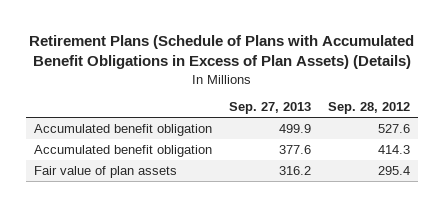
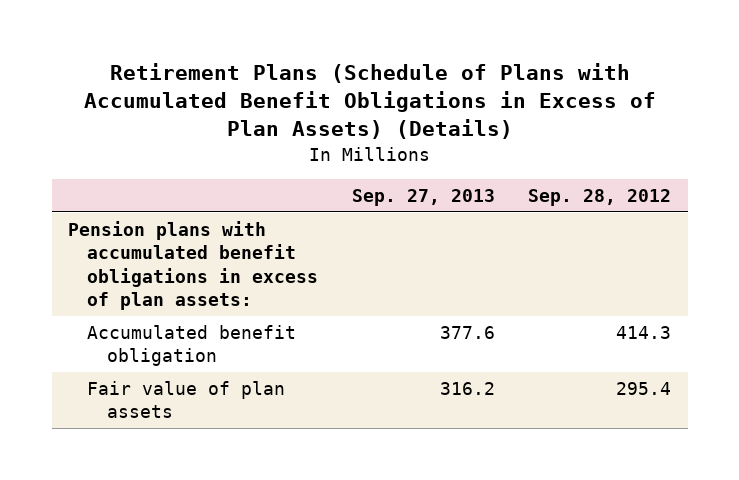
- Accumulated benefit obligation | 499.9 | 527.6
+ Pension plans with accumulated benefit obligations in excess of plan assets:

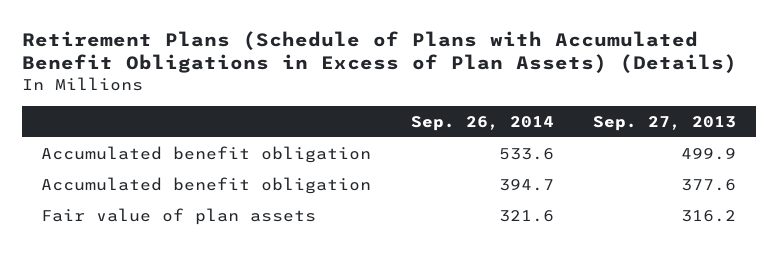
- | Sep. 27, 2013 | Sep. 28, 2012
+ | Sep. 26, 2014 | Sep. 27, 2013
- Pension plans with accumulated benefit obligations in excess of plan assets:
+ Accumulated benefit obligation | 533.6 | 499.9

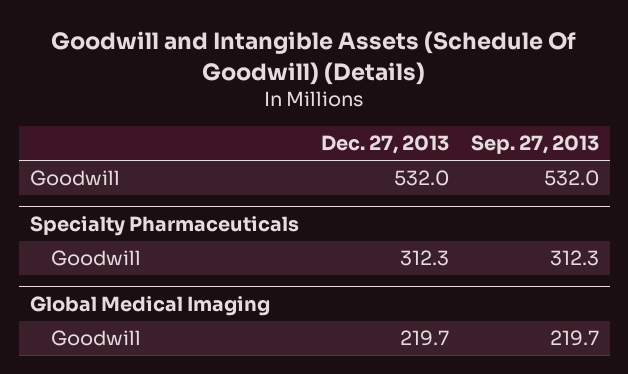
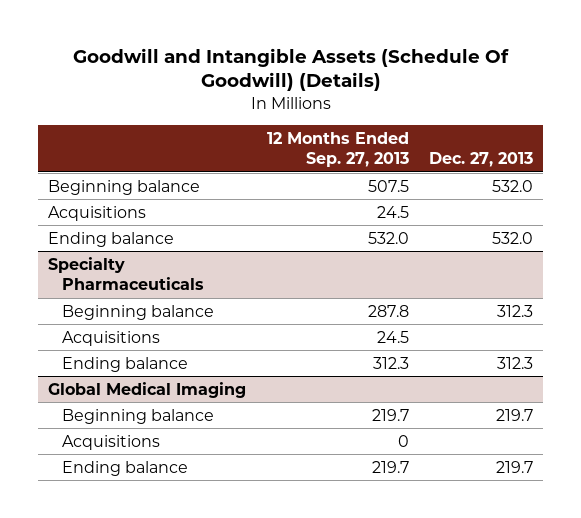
- | Dec. 27, 2013 | Sep. 27, 2013
+ | 12 Months Ended Sep. 27, 2013 | Dec. 27, 2013
- Goodwill | 532.0 | 532.0
+ Beginning balance | 507.5 | 532.0
+ Acquisitions | 24.5 |
+ Ending balance | 532.0 | 532.0
@ Specialty Pharmaceuticals
- Goodwill | 312.3 | 312.3
+ Beginning balance | 287.8 | 312.3
+ Acquisitions | 24.5 |
+ Ending balance | 312.3 | 312.3
@ Global Medical Imaging
- Goodwill | 219.7 | 219.7
+ Beginning balance | 219.7 | 219.7
+ Acquisitions | 0 |
+ Ending balance | 219.7 | 219.7

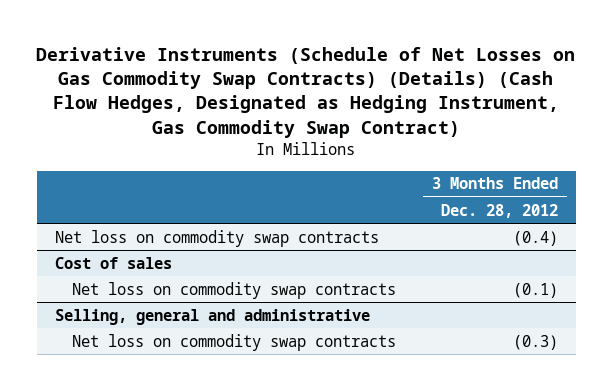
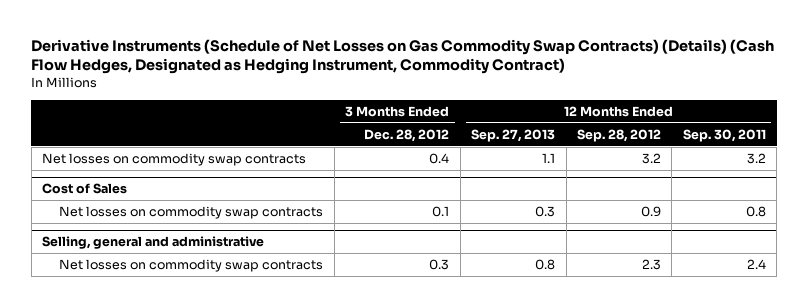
- Derivative Instruments (Schedule of Net Losses on Gas Commodity Swap Contracts) (Details) (Cash Flow Hedges, Designated as Hedging Instrument, Gas Commodity Swap Contract)
+ Derivative Instruments (Schedule of Net Losses on Gas Commodity Swap Contracts) (Details) (Cash Flow Hedges, Designated as Hedging Instrument, Commodity Contract)
- | 3 Months Ended Dec. 28, 2012
+ | 3 Months Ended Dec. 28, 2012 | 12 Months Ended Sep. 27, 2013 | 12 Months Ended Sep. 28, 2012 | 12 Months Ended Sep. 30, 2011
- Net loss on commodity swap contracts | (0.4)
- Cost of sales
- Net loss on commodity swap contracts | (0.1)
+ Net losses on commodity swap contracts | 0.4 | 1.1 | 3.2 | 3.2
+ Cost of Sales
+ Net losses on commodity swap contracts | 0.1 | 0.3 | 0.9 | 0.8
@ Selling, general and administrative
- Net loss on commodity swap contracts | (0.3)
+ Net losses on commodity swap contracts | 0.3 | 0.8 | 2.3 | 2.4

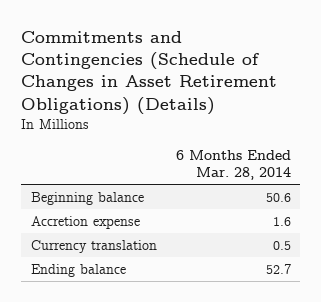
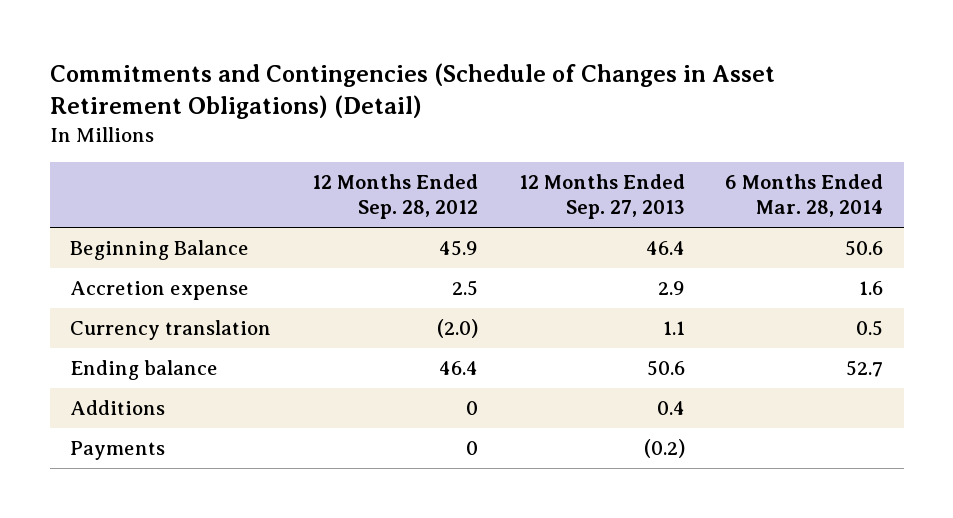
- Commitments and Contingencies (Schedule of Changes in Asset Retirement Obligations) (Details)
+ Commitments and Contingencies (Schedule of Changes in Asset Retirement Obligations) (Detail)
- | 6 Months Ended Mar. 28, 2014
+ | 12 Months Ended Sep. 28, 2012 | 12 Months Ended Sep. 27, 2013 | 6 Months Ended Mar. 28, 2014
- Beginning balance | 50.6
+ Beginning Balance | 45.9 | 46.4 | 50.6
+ Additions | 0 | 0.4 |
+ Payments | 0 | (0.2) |

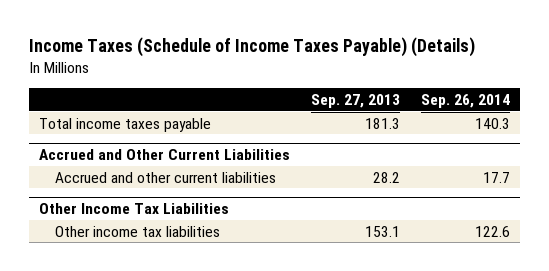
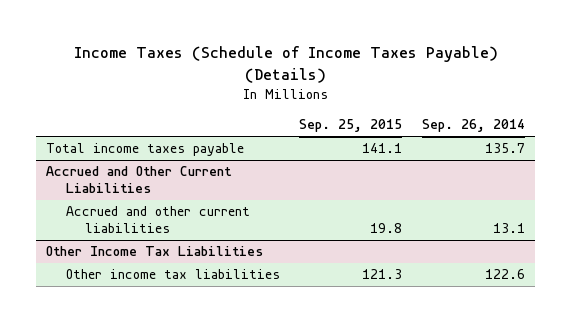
- | Sep. 27, 2013 | Sep. 26, 2014
+ | Sep. 25, 2015 | Sep. 26, 2014
- Total income taxes payable | 181.3 | 140.3
+ Total income taxes payable | 141.1 | 135.7
@ Accrued and Other Current Liabilities
- Accrued and other current liabilities | 28.2 | 17.7
+ Accrued and other current liabilities | 19.8 | 13.1

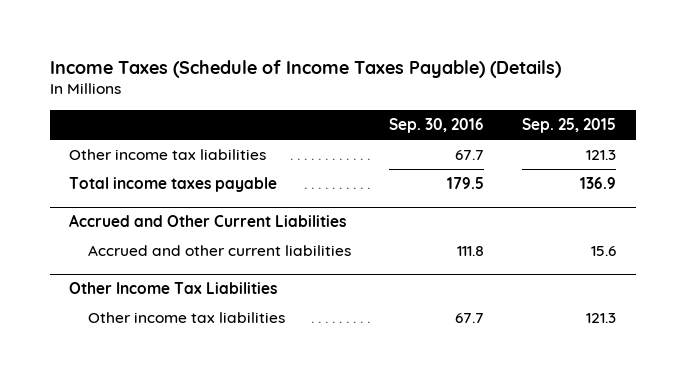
- | Sep. 25, 2015 | Sep. 26, 2014
+ | Sep. 30, 2016 | Sep. 25, 2015
- Total income taxes payable | 141.1 | 135.7
+ Other income tax liabilities | 67.7 | 121.3
+ Total income taxes payable | 179.5 | 136.9
@ Accrued and Other Current Liabilities
- Accrued and other current liabilities | 19.8 | 13.1
+ Accrued and other current liabilities | 111.8 | 15.6

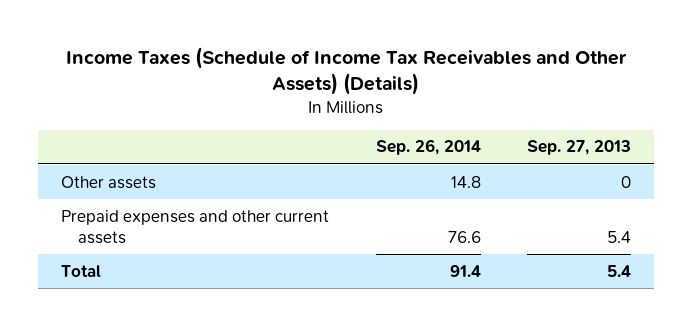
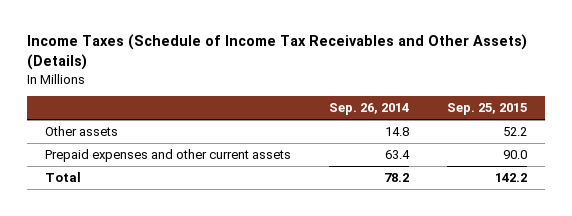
- | Sep. 26, 2014 | Sep. 27, 2013
+ | Sep. 26, 2014 | Sep. 25, 2015
- Prepaid expenses and other current assets | 76.6 | 5.4
- Total | 91.4 | 5.4
+ Prepaid expenses and other current assets | 63.4 | 90.0
+ Total | 78.2 | 142.2

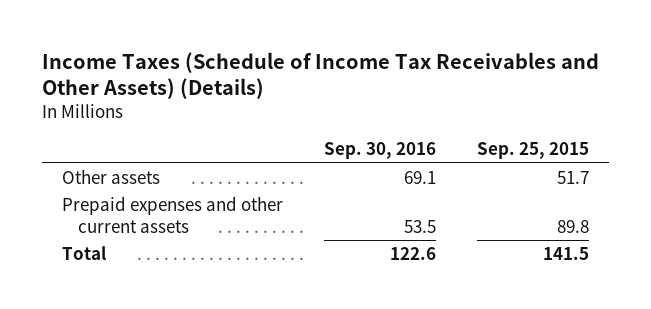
- | Sep. 26, 2014 | Sep. 25, 2015
+ | Sep. 30, 2016 | Sep. 25, 2015
- Other assets | 14.8 | 52.2
- Prepaid expenses and other current assets | 63.4 | 90.0
- Total | 78.2 | 142.2
+ Other assets | 69.1 | 51.7
+ Prepaid expenses and other current assets | 53.5 | 89.8
+ Total | 122.6 | 141.5

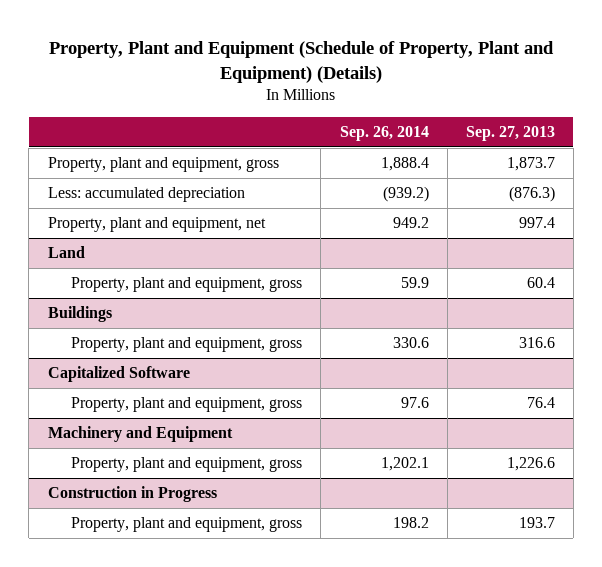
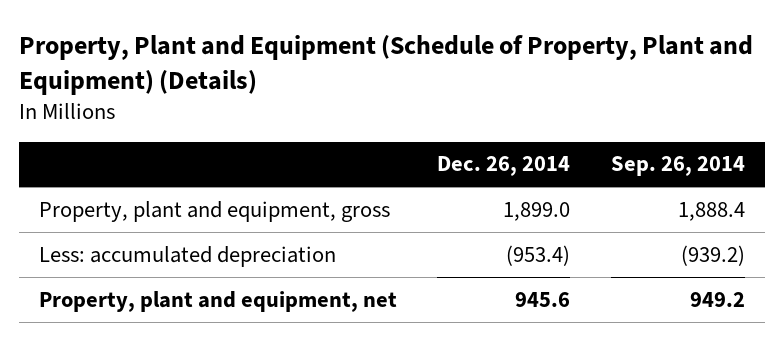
- | Sep. 26, 2014 | Sep. 27, 2013
+ | Dec. 26, 2014 | Sep. 26, 2014
- Land
- Property, plant and equipment, gross | 59.9 | 60.4
- Buildings
- Property, plant and equipment, gross | 330.6 | 316.6
- Capitalized Software
- Property, plant and equipment, gross | 97.6 | 76.4
- Machinery and Equipment
- Property, plant and equipment, gross | 1,202.1 | 1,226.6
- Construction in Progress
- Property, plant and equipment, gross | 198.2 | 193.7

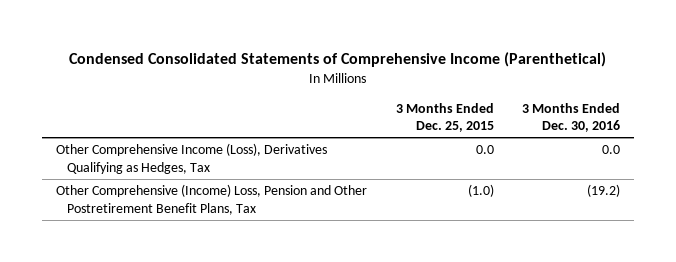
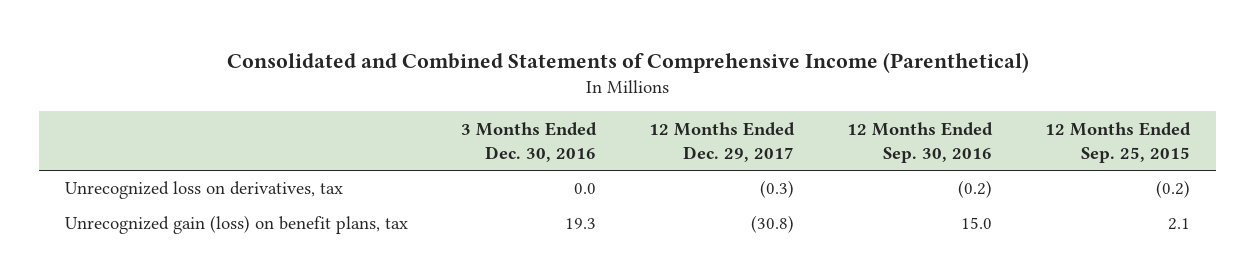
- Condensed Consolidated Statements of Comprehensive Income (Parenthetical)
+ Consolidated and Combined Statements of Comprehensive Income (Parenthetical)
- | 3 Months Ended Dec. 25, 2015 | 3 Months Ended Dec. 30, 2016
+ | 3 Months Ended Dec. 30, 2016 | 12 Months Ended Dec. 29, 2017 | 12 Months Ended Sep. 30, 2016 | 12 Months Ended Sep. 25, 2015
- Other Comprehensive Income (Loss), Derivatives Qualifying as Hedges, Tax | 0.0 | 0.0
- Other Comprehensive (Income) Loss, Pension and Other Postretirement Benefit Plans, Tax | (1.0) | (19.2)
+ Unrecognized loss on derivatives, tax | 0.0 | (0.3) | (0.2) | (0.2)
+ Unrecognized gain (loss) on benefit plans, tax | 19.3 | (30.8) | 15.0 | 2.1

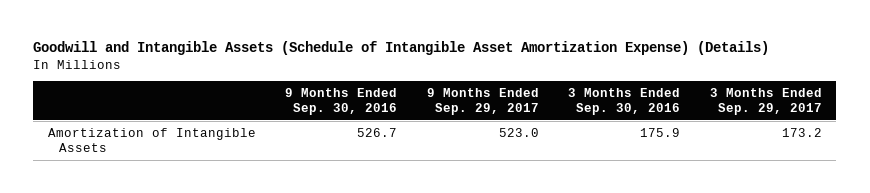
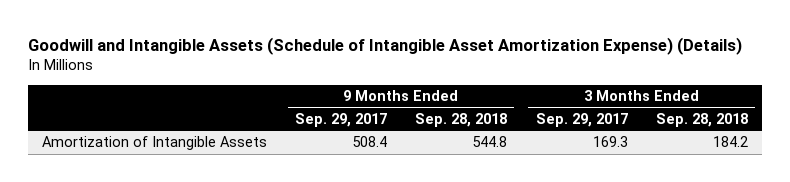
- | 9 Months Ended Sep. 30, 2016 | 9 Months Ended Sep. 29, 2017 | 3 Months Ended Sep. 30, 2016 | 3 Months Ended Sep. 29, 2017
+ | 9 Months Ended Sep. 29, 2017 | 9 Months Ended Sep. 28, 2018 | 3 Months Ended Sep. 29, 2017 | 3 Months Ended Sep. 28, 2018
- Amortization of Intangible Assets | 526.7 | 523.0 | 175.9 | 173.2
+ Amortization of Intangible Assets | 508.4 | 544.8 | 169.3 | 184.2

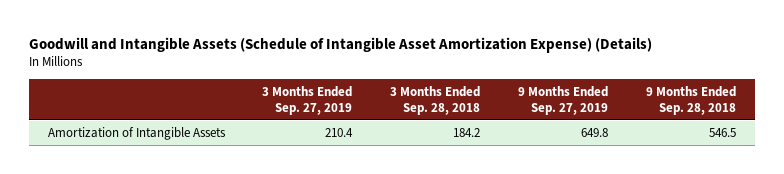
- | 9 Months Ended Sep. 29, 2017 | 9 Months Ended Sep. 28, 2018 | 3 Months Ended Sep. 29, 2017 | 3 Months Ended Sep. 28, 2018
+ | 3 Months Ended Sep. 27, 2019 | 3 Months Ended Sep. 28, 2018 | 9 Months Ended Sep. 27, 2019 | 9 Months Ended Sep. 28, 2018
- Amortization of Intangible Assets | 508.4 | 544.8 | 169.3 | 184.2
+ Amortization of Intangible Assets | 210.4 | 184.2 | 649.8 | 546.5

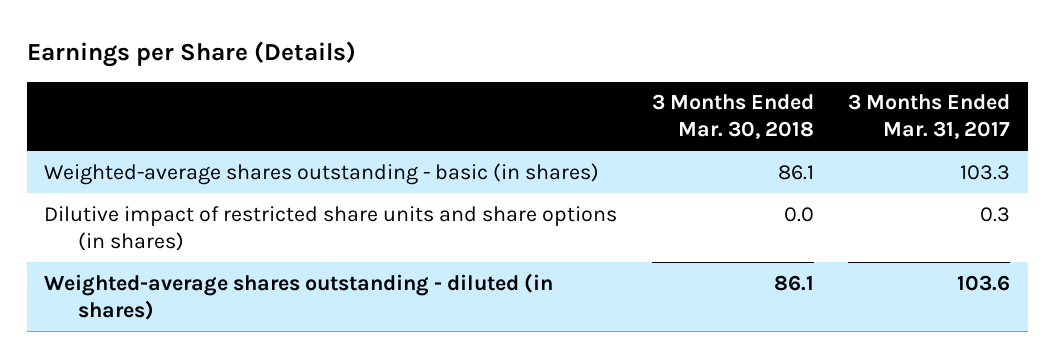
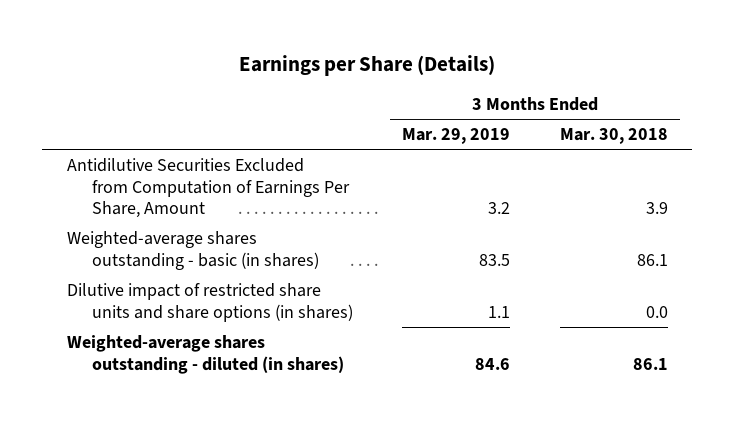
- | 3 Months Ended Mar. 30, 2018 | 3 Months Ended Mar. 31, 2017
+ | 3 Months Ended Mar. 29, 2019 | 3 Months Ended Mar. 30, 2018
+ Antidilutive Securities Excluded from Computation of Earnings Per Share, Amount | 3.2 | 3.9

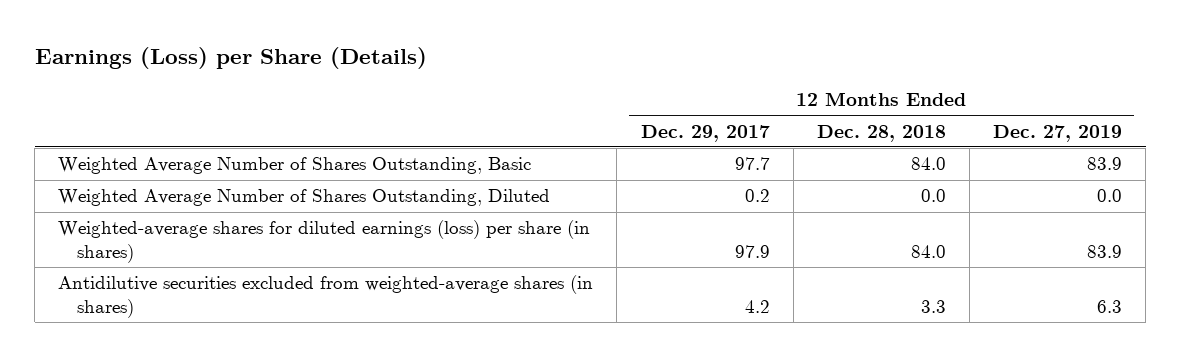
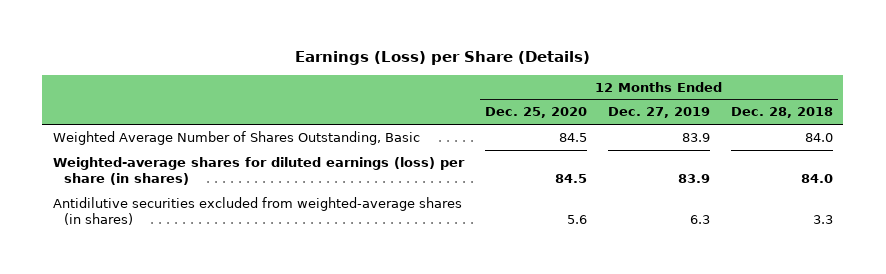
- | 12 Months Ended Dec. 29, 2017 | 12 Months Ended Dec. 28, 2018 | 12 Months Ended Dec. 27, 2019
+ | 12 Months Ended Dec. 25, 2020 | 12 Months Ended Dec. 27, 2019 | 12 Months Ended Dec. 28, 2018
- Weighted Average Number of Shares Outstanding, Diluted | 0.2 | 0.0 | 0.0

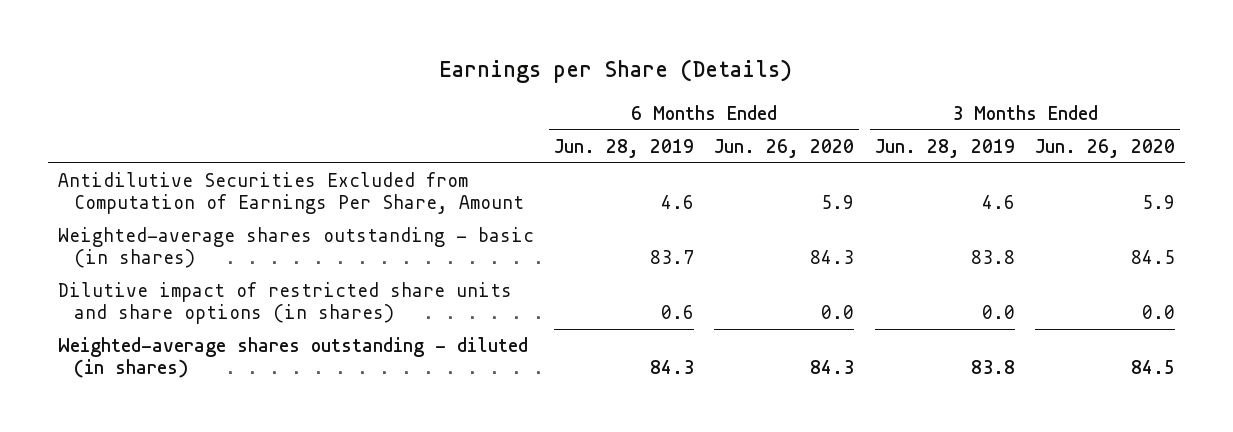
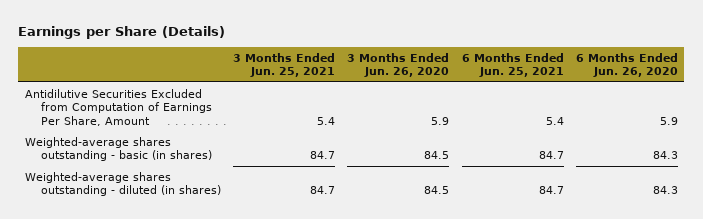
- | 6 Months Ended Jun. 28, 2019 | 6 Months Ended Jun. 26, 2020 | 3 Months Ended Jun. 28, 2019 | 3 Months Ended Jun. 26, 2020
+ | 3 Months Ended Jun. 25, 2021 | 3 Months Ended Jun. 26, 2020 | 6 Months Ended Jun. 25, 2021 | 6 Months Ended Jun. 26, 2020
- Dilutive impact of restricted share units and share options (in shares) | 0.6 | 0.0 | 0.0 | 0.0

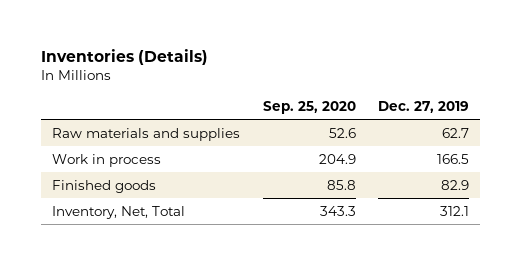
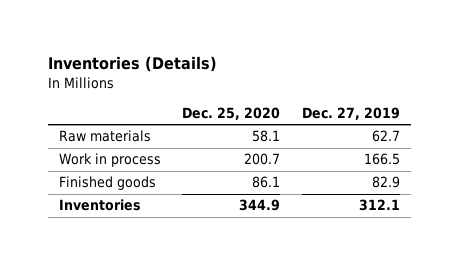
- | Sep. 25, 2020 | Dec. 27, 2019
+ | Dec. 25, 2020 | Dec. 27, 2019
- Raw materials and supplies | 52.6 | 62.7
+ Raw materials | 58.1 | 62.7
- Inventory, Net, Total | 343.3 | 312.1
+ Inventories | 344.9 | 312.1

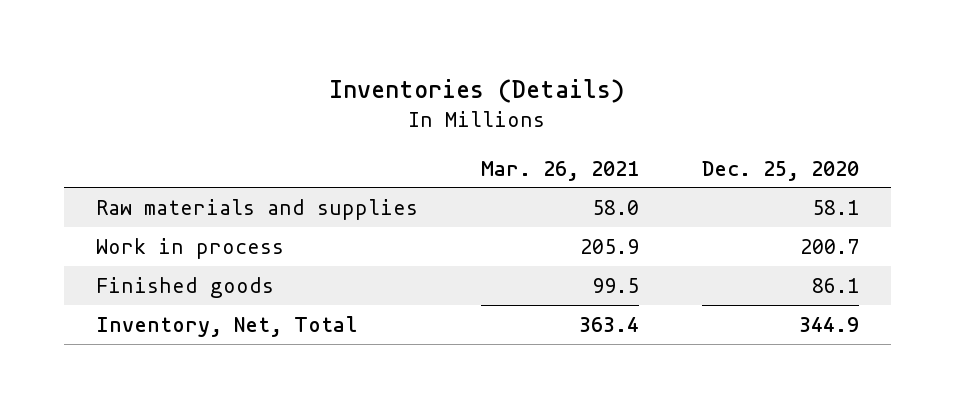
- | Dec. 25, 2020 | Dec. 27, 2019
+ | Mar. 26, 2021 | Dec. 25, 2020
- Raw materials | 58.1 | 62.7
+ Raw materials and supplies | 58.0 | 58.1
- Inventories | 344.9 | 312.1
+ Inventory, Net, Total | 363.4 | 344.9

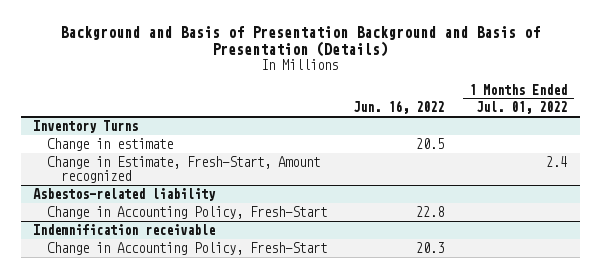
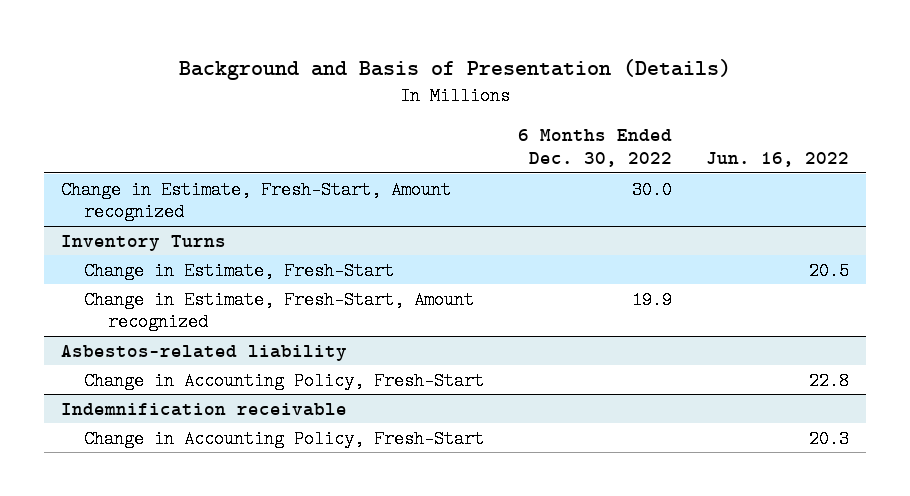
- Background and Basis of Presentation Background and Basis of Presentation (Details)
+ Background and Basis of Presentation (Details)
- | Jun. 16, 2022 | 1 Months Ended Jul. 01, 2022
+ | 6 Months Ended Dec. 30, 2022 | Jun. 16, 2022
+ Change in Estimate, Fresh-Start, Amount recognized | 30.0 |
@ Inventory Turns
- Change in estimate | 20.5 |
+ Change in Estimate, Fresh-Start | | 20.5

